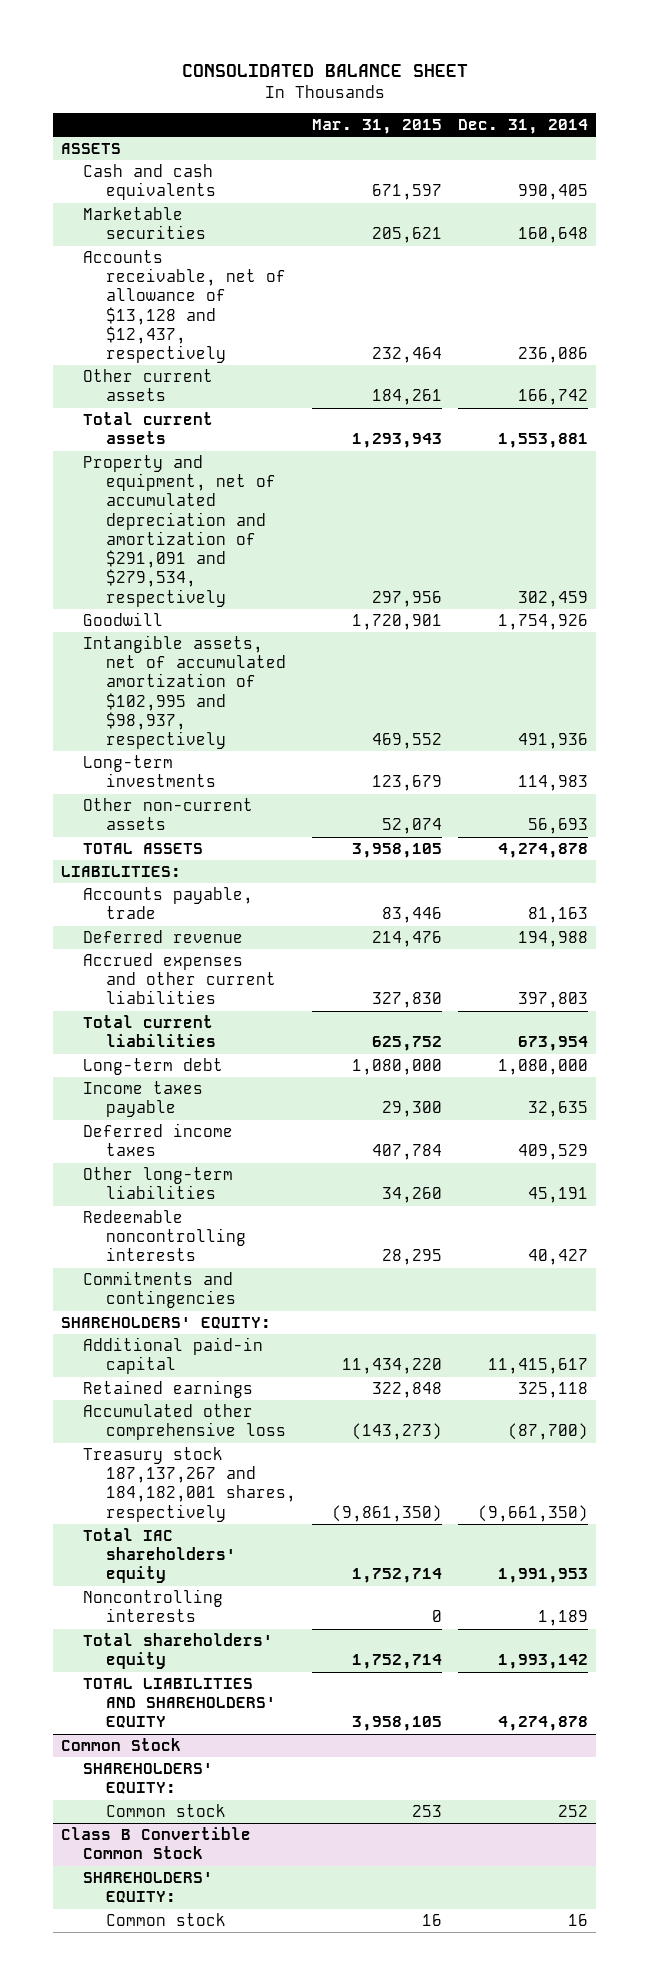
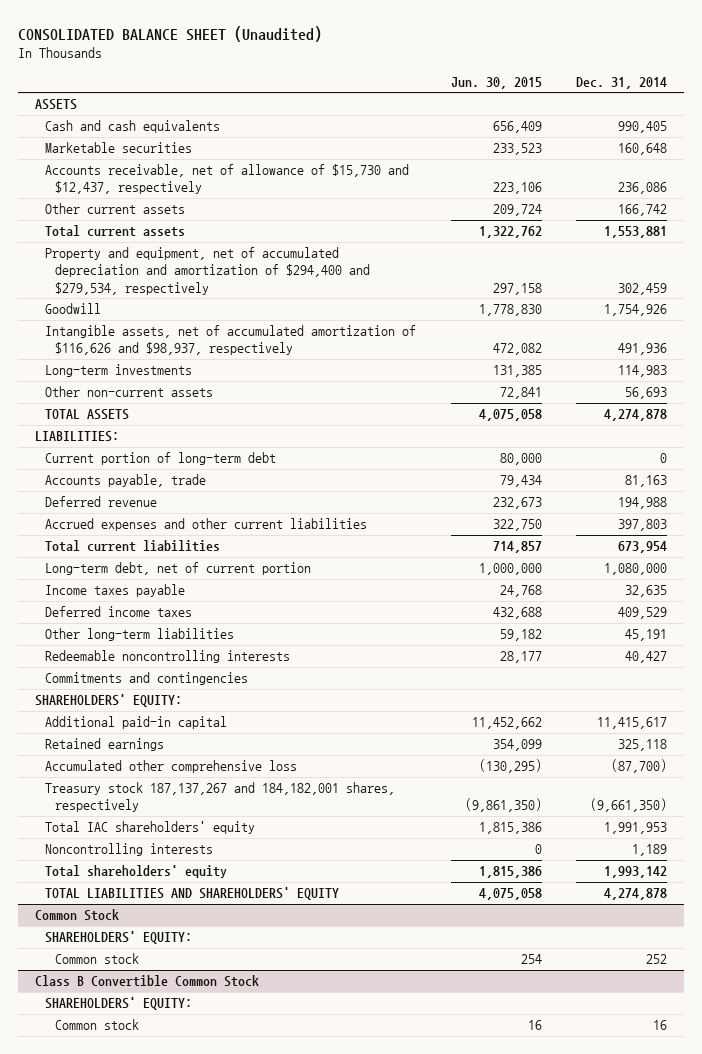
- CONSOLIDATED BALANCE SHEET
+ CONSOLIDATED BALANCE SHEET (Unaudited)
- | Mar. 31, 2015 | Dec. 31, 2014
+ | Jun. 30, 2015 | Dec. 31, 2014
- Accounts receivable, net of allowance of $13,128 and $12,437, respectively | 232,464 | 236,086
+ Accounts receivable, net of allowance of $15,730 and $12,437, respectively | 223,106 | 236,086
- Property and equipment, net of accumulated depreciation and amortization of $291,091 and $279,534, respectively | 297,956 | 302,459
+ Property and equipment, net of accumulated depreciation and amortization of $294,400 and $279,534, respectively | 297,158 | 302,459
- Intangible assets, net of accumulated amortization of $102,995 and $98,937, respectively | 469,552 | 491,936
+ Intangible assets, net of accumulated amortization of $116,626 and $98,937, respectively | 472,082 | 491,936
+ Current portion of long-term debt | 80,000 | 0
- Long-term debt | 1,080,000 | 1,080,000
+ Long-term debt, net of current portion | 1,000,000 | 1,080,000

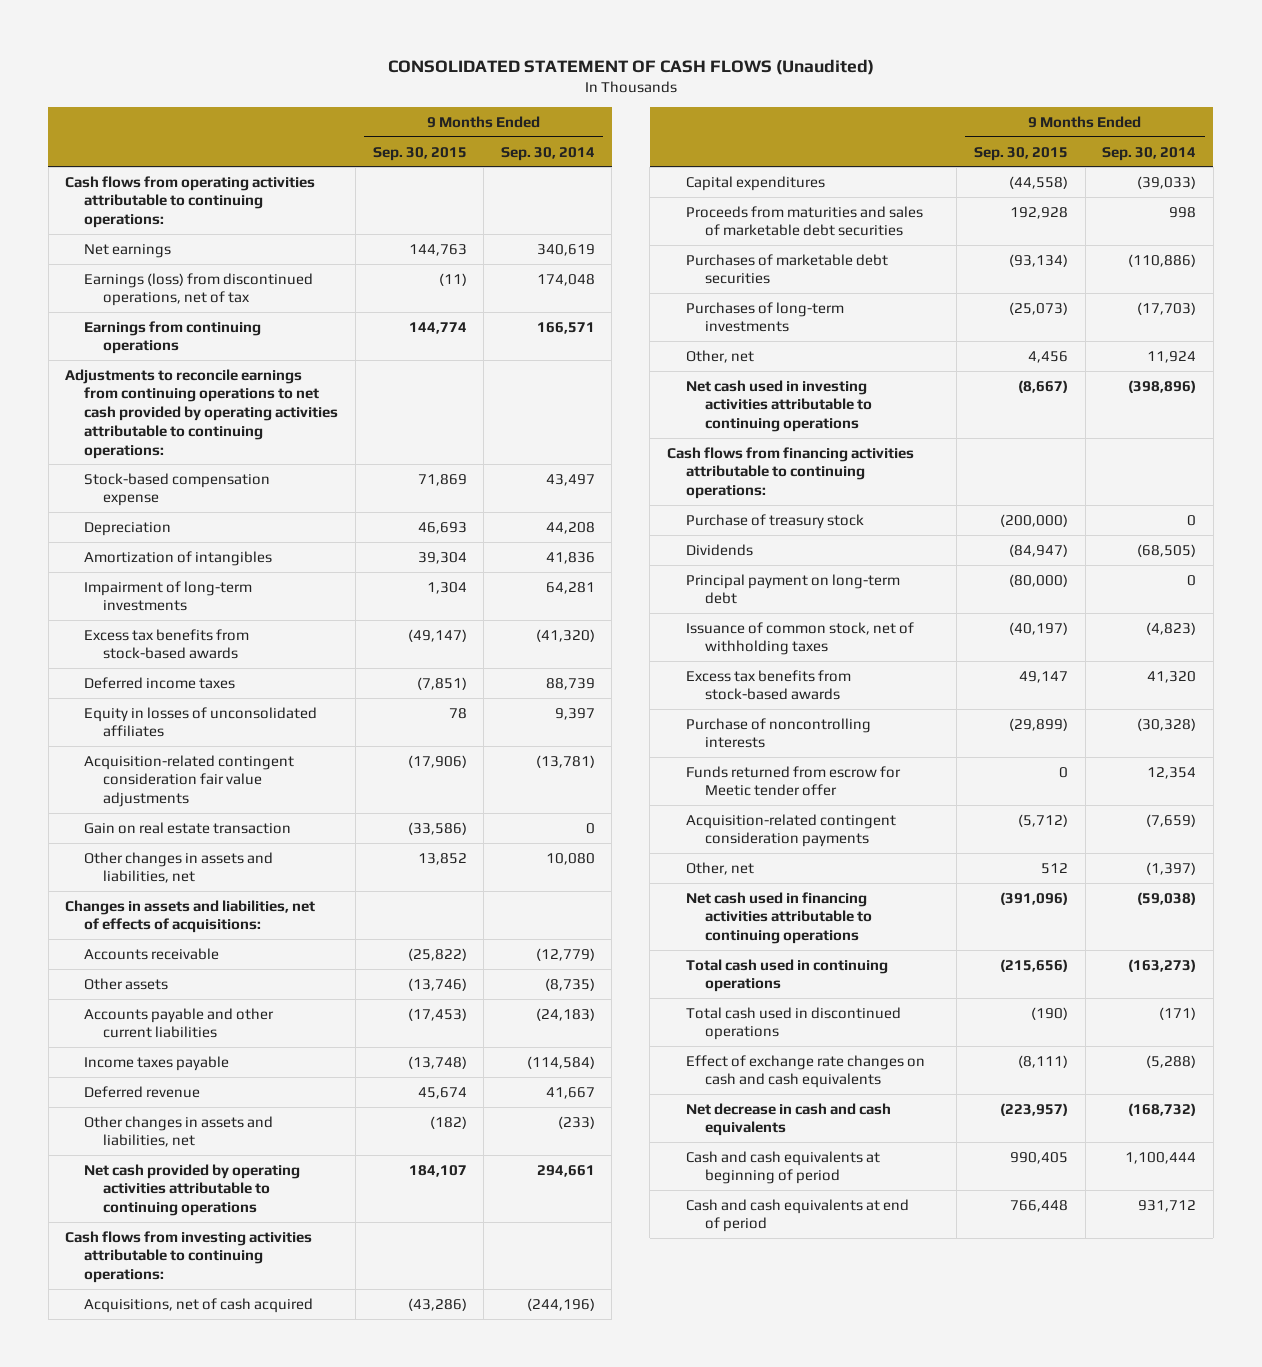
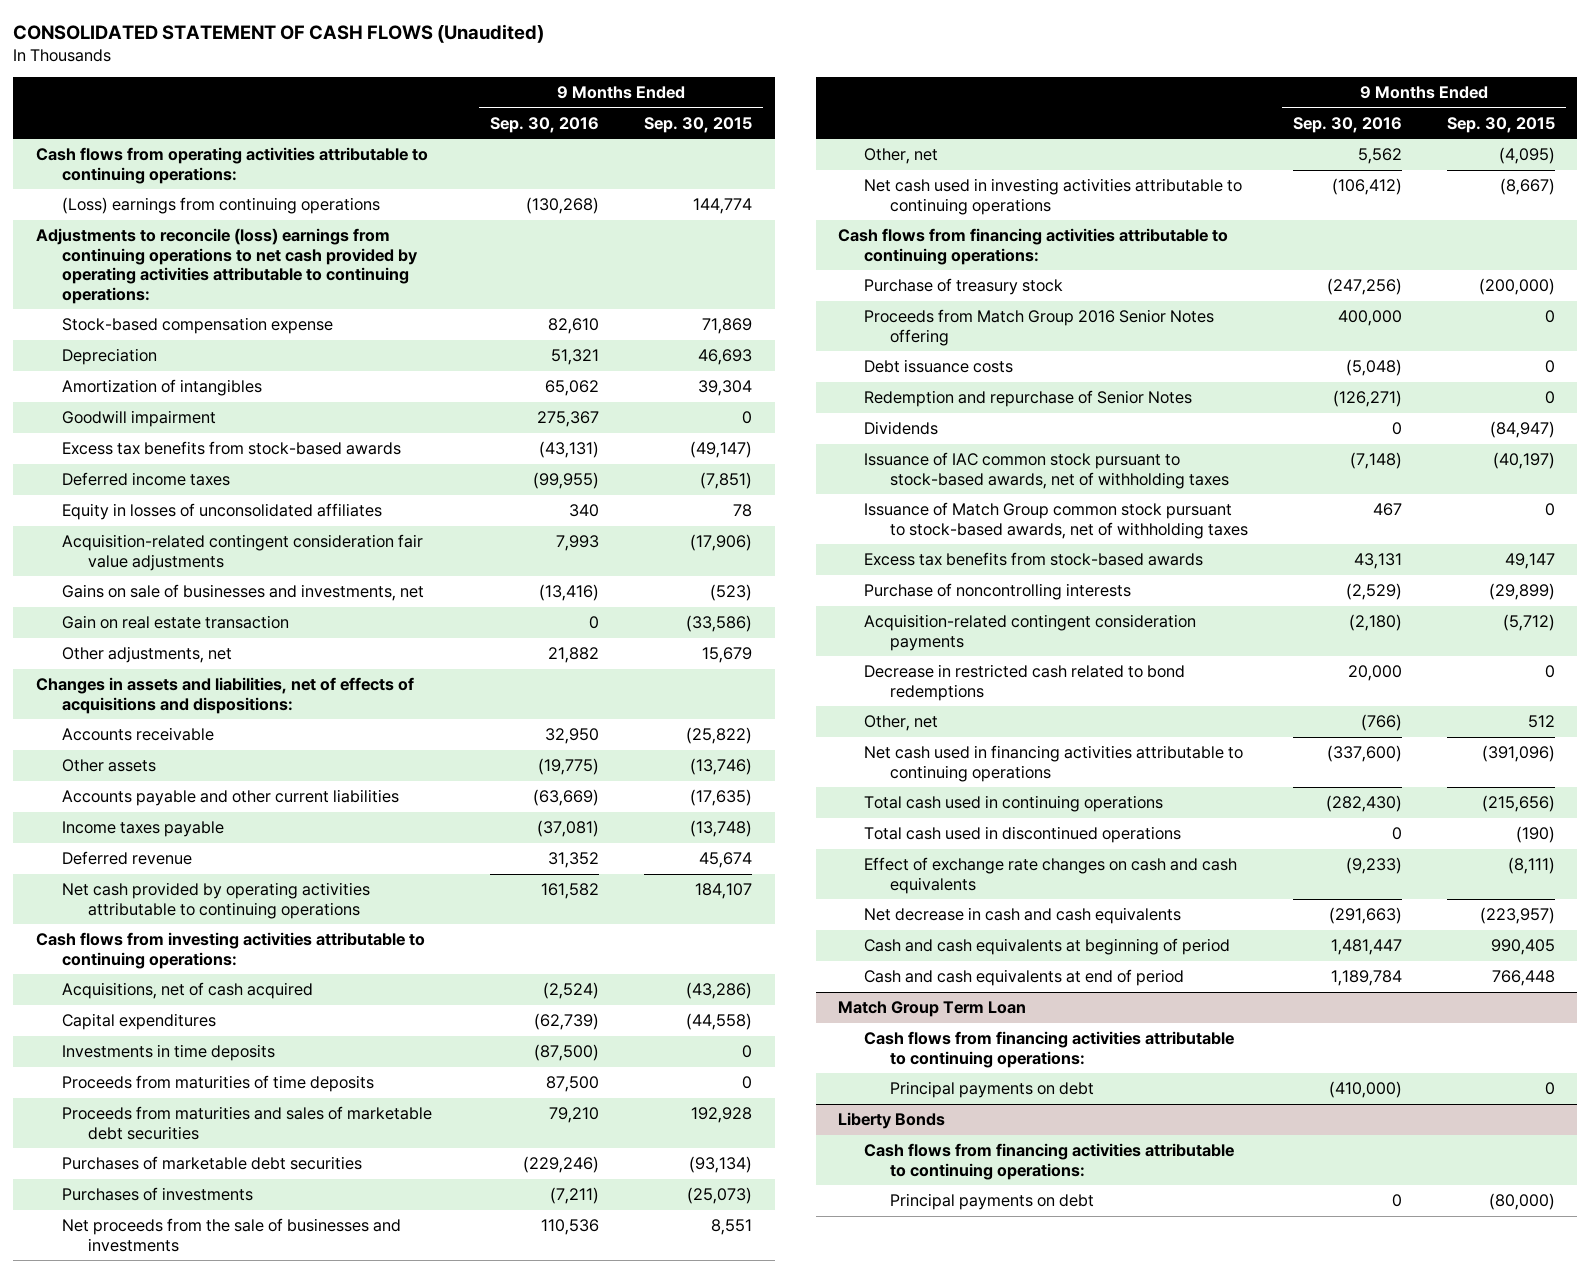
- | 9 Months Ended Sep. 30, 2015 | 9 Months Ended Sep. 30, 2014
+ | 9 Months Ended Sep. 30, 2016 | 9 Months Ended Sep. 30, 2015
- Net earnings | 144,763 | 340,619
- Earnings (loss) from discontinued operations, net of tax | (11) | 174,048
- Earnings from continuing operations | 144,774 | 166,571
- Adjustments to reconcile earnings from continuing operations to net cash provided by operating activities attributable to continuing operations:
+ (Loss) earnings from continuing operations | (130,268) | 144,774
+ Adjustments to reconcile (loss) earnings from continuing operations to net cash provided by operating activities attributable to continuing operations:
- Impairment of long-term investments | 1,304 | 64,281
+ Goodwill impairment | 275,367 | 0
+ Gains on sale of businesses and investments, net | (13,416) | (523)
- Other changes in assets and liabilities, net | 13,852 | 10,080
- Changes in assets and liabilities, net of effects of acquisitions:
+ Other adjustments, net | 21,882 | 15,679
+ Changes in assets and liabilities, net of effects of acquisitions and dispositions:
- Accounts payable and other current liabilities | (17,453) | (24,183)
+ Accounts payable and other current liabilities | (63,669) | (17,635)
- Other changes in assets and liabilities, net | (182) | (233)
+ Investments in time deposits | (87,500) | 0
+ Proceeds from maturities of time deposits | 87,500 | 0
- Purchases of long-term investments | (25,073) | (17,703)
- Other, net | 4,456 | 11,924
+ Purchases of investments | (7,211) | (25,073)
+ Net proceeds from the sale of businesses and investments | 110,536 | 8,551
+ Other, net | 5,562 | (4,095)
+ Proceeds from Match Group 2016 Senior Notes offering | 400,000 | 0
+ Debt issuance costs | (5,048) | 0
+ Redemption and repurchase of Senior Notes | (126,271) | 0
- Principal payment on long-term debt | (80,000) | 0
- Issuance of common stock, net of withholding taxes | (40,197) | (4,823)
+ Issuance of IAC common stock pursuant to stock-based awards, net of withholding taxes | (7,148) | (40,197)
+ Issuance of Match Group common stock pursuant to stock-based awards, net of withholding taxes | 467 | 0
- Funds returned from escrow for Meetic tender offer | 0 | 12,354
+ Decrease in restricted cash related to bond redemptions | 20,000 | 0
+ Match Group Term Loan
+ Cash flows from financing activities attributable to continuing operations:
+ Principal payments on debt | (410,000) | 0
+ Liberty Bonds
+ Cash flows from financing activities attributable to continuing operations:
+ Principal payments on debt | 0 | (80,000)

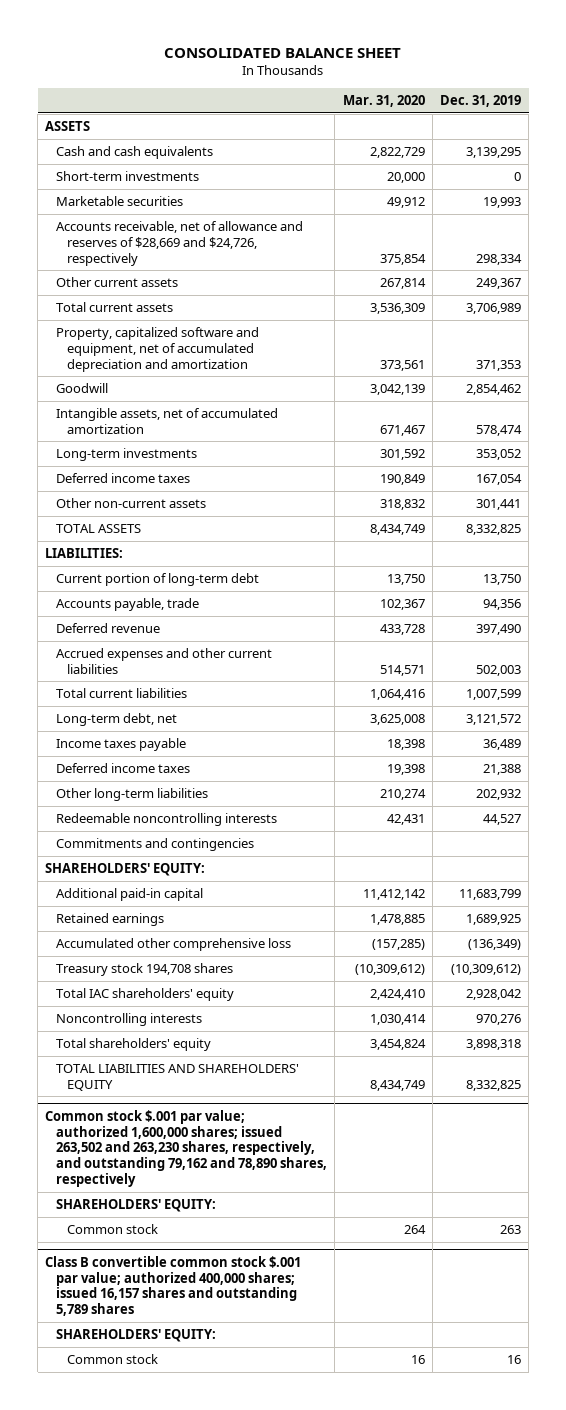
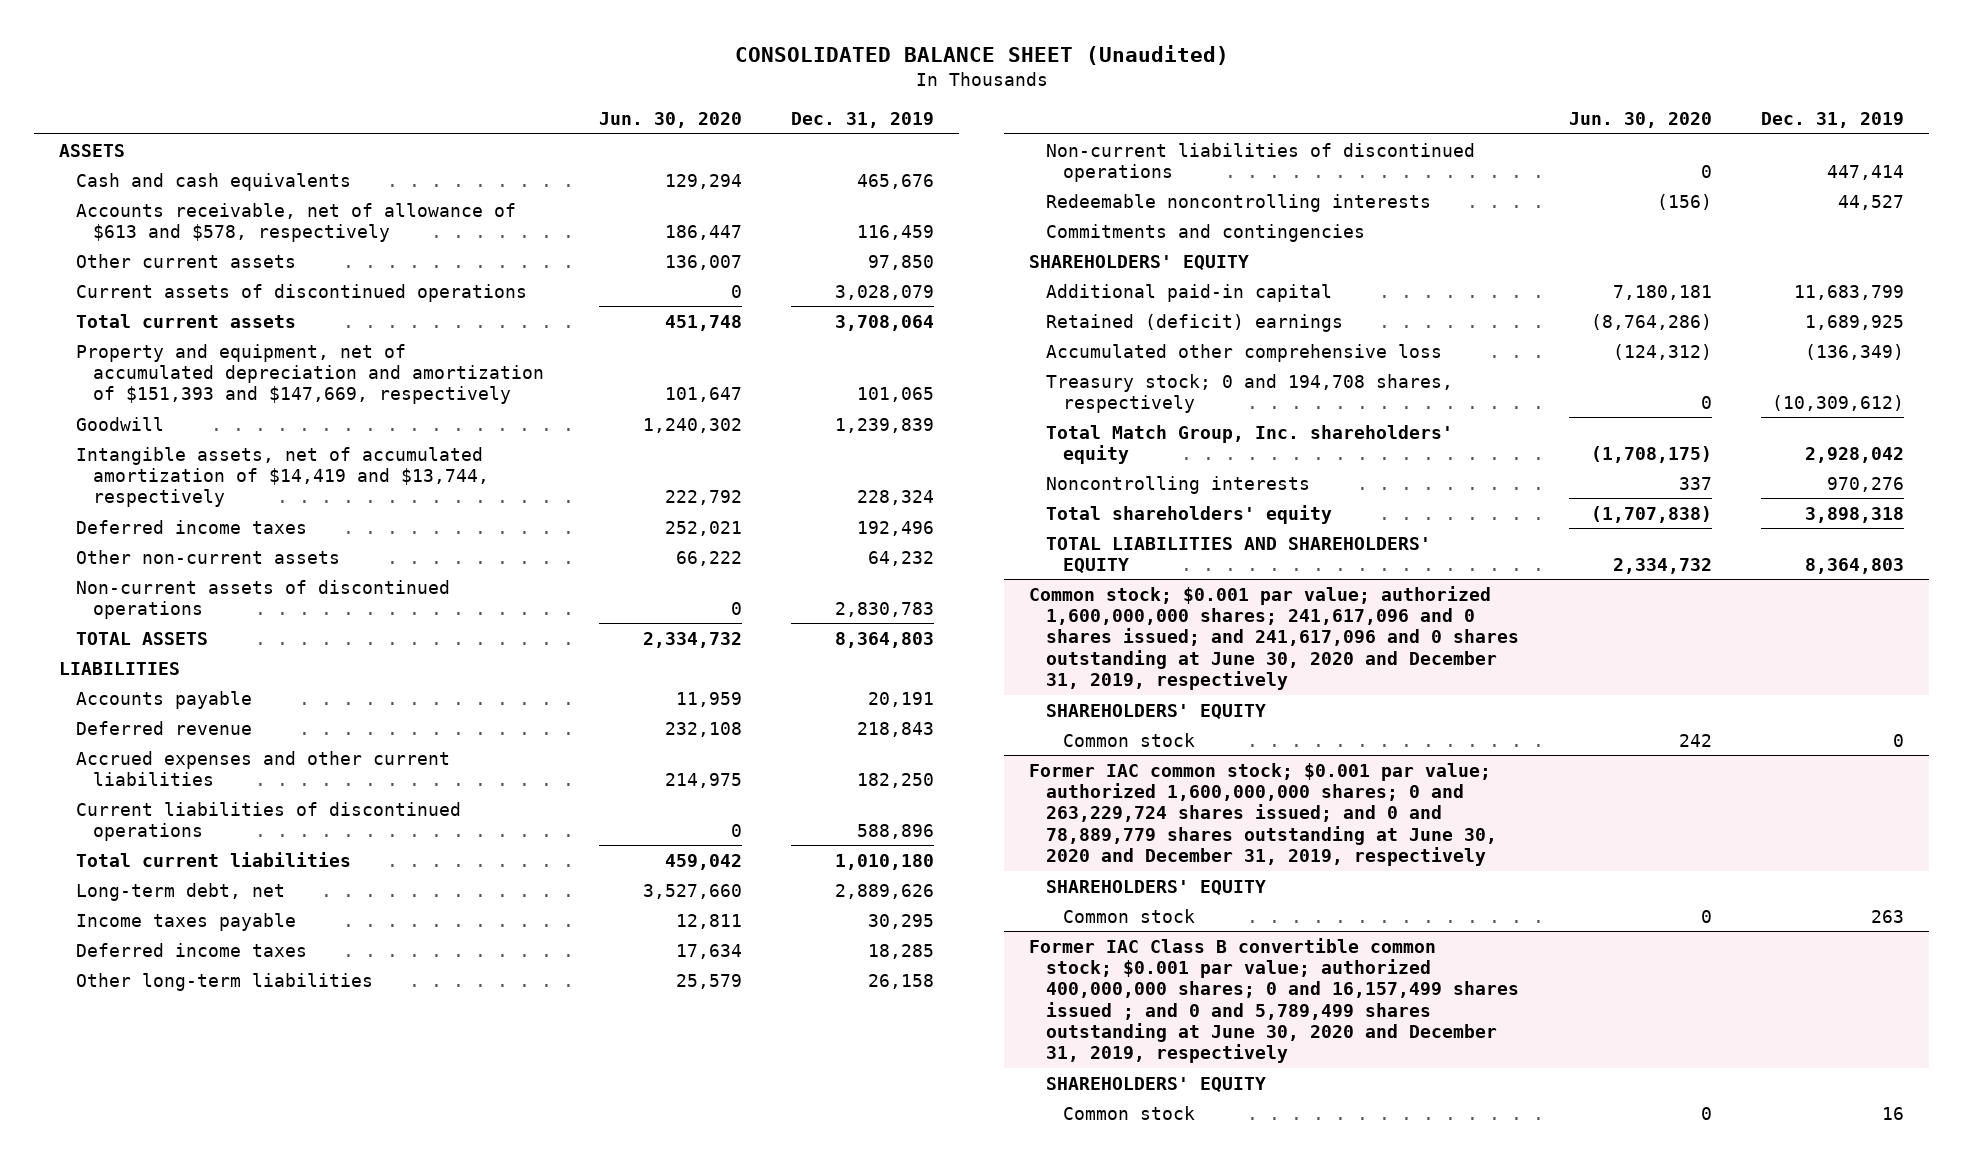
- CONSOLIDATED BALANCE SHEET
+ CONSOLIDATED BALANCE SHEET (Unaudited)
- | Mar. 31, 2020 | Dec. 31, 2019
+ | Jun. 30, 2020 | Dec. 31, 2019
- Cash and cash equivalents | 2,822,729 | 3,139,295
- Short-term investments | 20,000 | 0
- Marketable securities | 49,912 | 19,993
- Accounts receivable, net of allowance and reserves of $28,669 and $24,726, respectively | 375,854 | 298,334
- Other current assets | 267,814 | 249,367
- Total current assets | 3,536,309 | 3,706,989
- Property, capitalized software and equipment, net of accumulated depreciation and amortization | 373,561 | 371,353
- Goodwill | 3,042,139 | 2,854,462
- Intangible assets, net of accumulated amortization | 671,467 | 578,474
- Long-term investments | 301,592 | 353,052
- Deferred income taxes | 190,849 | 167,054
- Other non-current assets | 318,832 | 301,441
- TOTAL ASSETS | 8,434,749 | 8,332,825
- LIABILITIES:
- Current portion of long-term debt | 13,750 | 13,750
- Accounts payable, trade | 102,367 | 94,356
- Deferred revenue | 433,728 | 397,490
- Accrued expenses and other current liabilities | 514,571 | 502,003
- Total current liabilities | 1,064,416 | 1,007,599
- Long-term debt, net | 3,625,008 | 3,121,572
- Income taxes payable | 18,398 | 36,489
- Deferred income taxes | 19,398 | 21,388
- Other long-term liabilities | 210,274 | 202,932
+ Cash and cash equivalents | 129,294 | 465,676
+ Accounts receivable, net of allowance of $613 and $578, respectively | 186,447 | 116,459
+ Other current assets | 136,007 | 97,850
+ Current assets of discontinued operations | 0 | 3,028,079
+ Total current assets | 451,748 | 3,708,064
+ Property and equipment, net of accumulated depreciation and amortization of $151,393 and $147,669, respectively | 101,647 | 101,065
+ Goodwill | 1,240,302 | 1,239,839
+ Intangible assets, net of accumulated amortization of $14,419 and $13,744, respectively | 222,792 | 228,324
+ Deferred income taxes | 252,021 | 192,496
+ Other non-current assets | 66,222 | 64,232
+ Non-current assets of discontinued operations | 0 | 2,830,783
+ TOTAL ASSETS | 2,334,732 | 8,364,803
+ LIABILITIES
+ Accounts payable | 11,959 | 20,191
+ Deferred revenue | 232,108 | 218,843
+ Accrued expenses and other current liabilities | 214,975 | 182,250
+ Current liabilities of discontinued operations | 0 | 588,896
+ Total current liabilities | 459,042 | 1,010,180
+ Long-term debt, net | 3,527,660 | 2,889,626
+ Income taxes payable | 12,811 | 30,295
+ Deferred income taxes | 17,634 | 18,285
+ Other long-term liabilities | 25,579 | 26,158
+ Non-current liabilities of discontinued operations | 0 | 447,414
- SHAREHOLDERS' EQUITY:
+ SHAREHOLDERS' EQUITY
- Retained earnings | 1,478,885 | 1,689,925
+ Retained (deficit) earnings | (8,764,286) | 1,689,925
- Treasury stock 194,708 shares | (10,309,612) | (10,309,612)
- Total IAC shareholders' equity | 2,424,410 | 2,928,042
+ Treasury stock; 0 and 194,708 shares, respectively | 0 | (10,309,612)
+ Total Match Group, Inc. shareholders' equity | (1,708,175) | 2,928,042
- TOTAL LIABILITIES AND SHAREHOLDERS' EQUITY | 8,434,749 | 8,332,825
- Common stock $.001 par value; authorized 1,600,000 shares; issued 263,502 and 263,230 shares, respectively, and outstanding 79,162 and 78,890 shares, respectively
- SHAREHOLDERS' EQUITY:
+ TOTAL LIABILITIES AND SHAREHOLDERS' EQUITY | 2,334,732 | 8,364,803
+ Common stock; $0.001 par value; authorized 1,600,000,000 shares; 241,617,096 and 0 shares issued; and 241,617,096 and 0 shares outstanding at June 30, 2020 and December 31, 2019, respectively
+ SHAREHOLDERS' EQUITY
+ Common stock | 242 | 0
+ Former IAC common stock; $0.001 par value; authorized 1,600,000,000 shares; 0 and 263,229,724 shares issued; and 0 and 78,889,779 shares outstanding at June 30, 2020 and December 31, 2019, respectively
+ SHAREHOLDERS' EQUITY
- Class B convertible common stock $.001 par value; authorized 400,000 shares; issued 16,157 shares and outstanding 5,789 shares
- SHAREHOLDERS' EQUITY:
+ Former IAC Class B convertible common stock; $0.001 par value; authorized 400,000,000 shares; 0 and 16,157,499 shares issued ; and 0 and 5,789,499 shares outstanding at June 30, 2020 and December 31, 2019, respectively
+ SHAREHOLDERS' EQUITY

